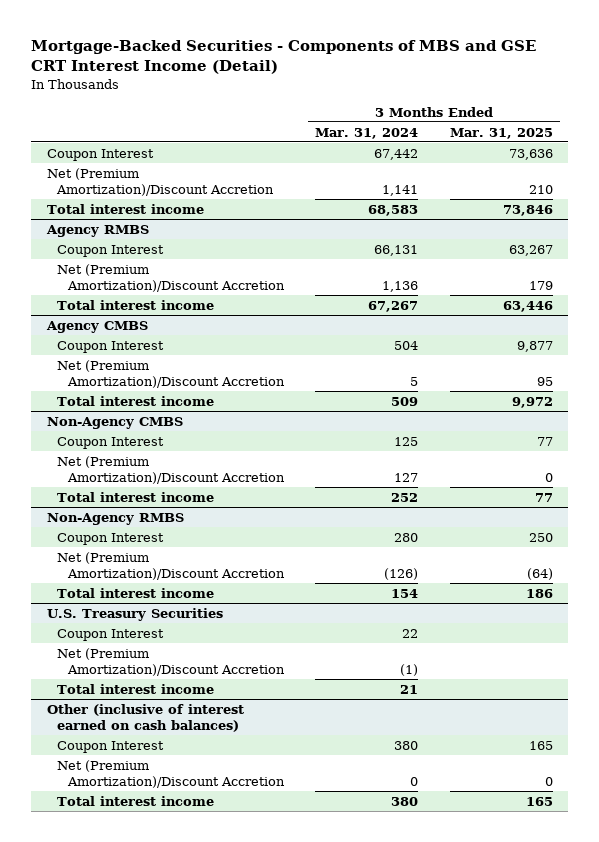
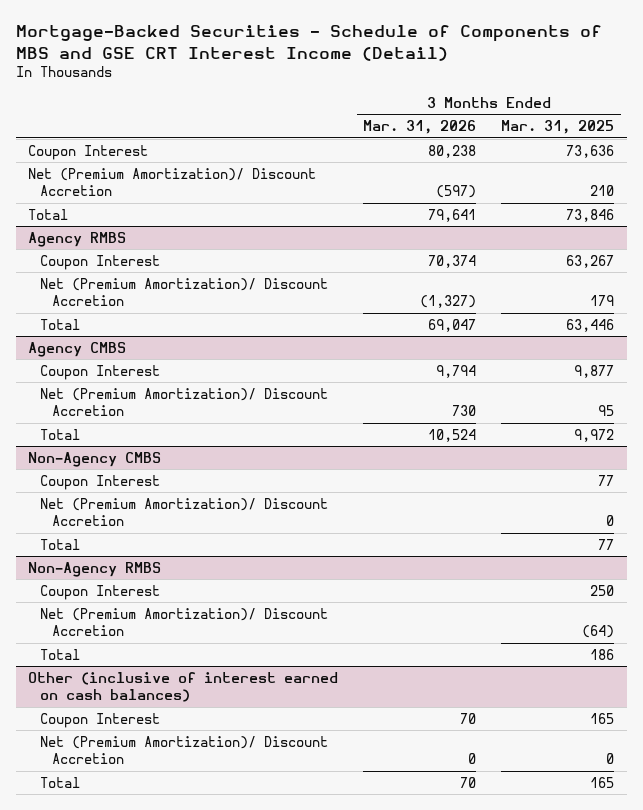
- Mortgage-Backed Securities - Components of MBS and GSE CRT Interest Income (Detail)
+ Mortgage-Backed Securities - Schedule of Components of MBS and GSE CRT Interest Income (Detail)
- | 3 Months Ended Mar. 31, 2024 | 3 Months Ended Mar. 31, 2025
+ | 3 Months Ended Mar. 31, 2026 | 3 Months Ended Mar. 31, 2025
- Net (Premium Amortization)/Discount Accretion | 1,141 | 210
- Total interest income | 68,583 | 73,846
+ Net (Premium Amortization)/ Discount Accretion | (597) | 210
+ Total | 79,641 | 73,846
@ Agency RMBS
- Net (Premium Amortization)/Discount Accretion | 1,136 | 179
- Total interest income | 67,267 | 63,446
+ Net (Premium Amortization)/ Discount Accretion | (1,327) | 179
+ Total | 69,047 | 63,446
@ Agency CMBS
- Net (Premium Amortization)/Discount Accretion | 5 | 95
- Total interest income | 509 | 9,972
+ Net (Premium Amortization)/ Discount Accretion | 730 | 95
+ Total | 10,524 | 9,972
@ Non-Agency CMBS
- Net (Premium Amortization)/Discount Accretion | 127 | 0
- Total interest income | 252 | 77
+ Net (Premium Amortization)/ Discount Accretion | | 0
+ Total | | 77
@ Non-Agency RMBS
- Net (Premium Amortization)/Discount Accretion | (126) | (64)
- Total interest income | 154 | 186
- U.S. Treasury Securities
- Coupon Interest | 22 |
- Net (Premium Amortization)/Discount Accretion | (1) |
- Total interest income | 21 |
@ Non-Agency RMBS
+ Net (Premium Amortization)/ Discount Accretion | | (64)
+ Total | | 186
@ Other (inclusive of interest earned on cash balances)
- Net (Premium Amortization)/Discount Accretion | 0 | 0
- Total interest income | 380 | 165
+ Net (Premium Amortization)/ Discount Accretion | 0 | 0
+ Total | 70 | 165

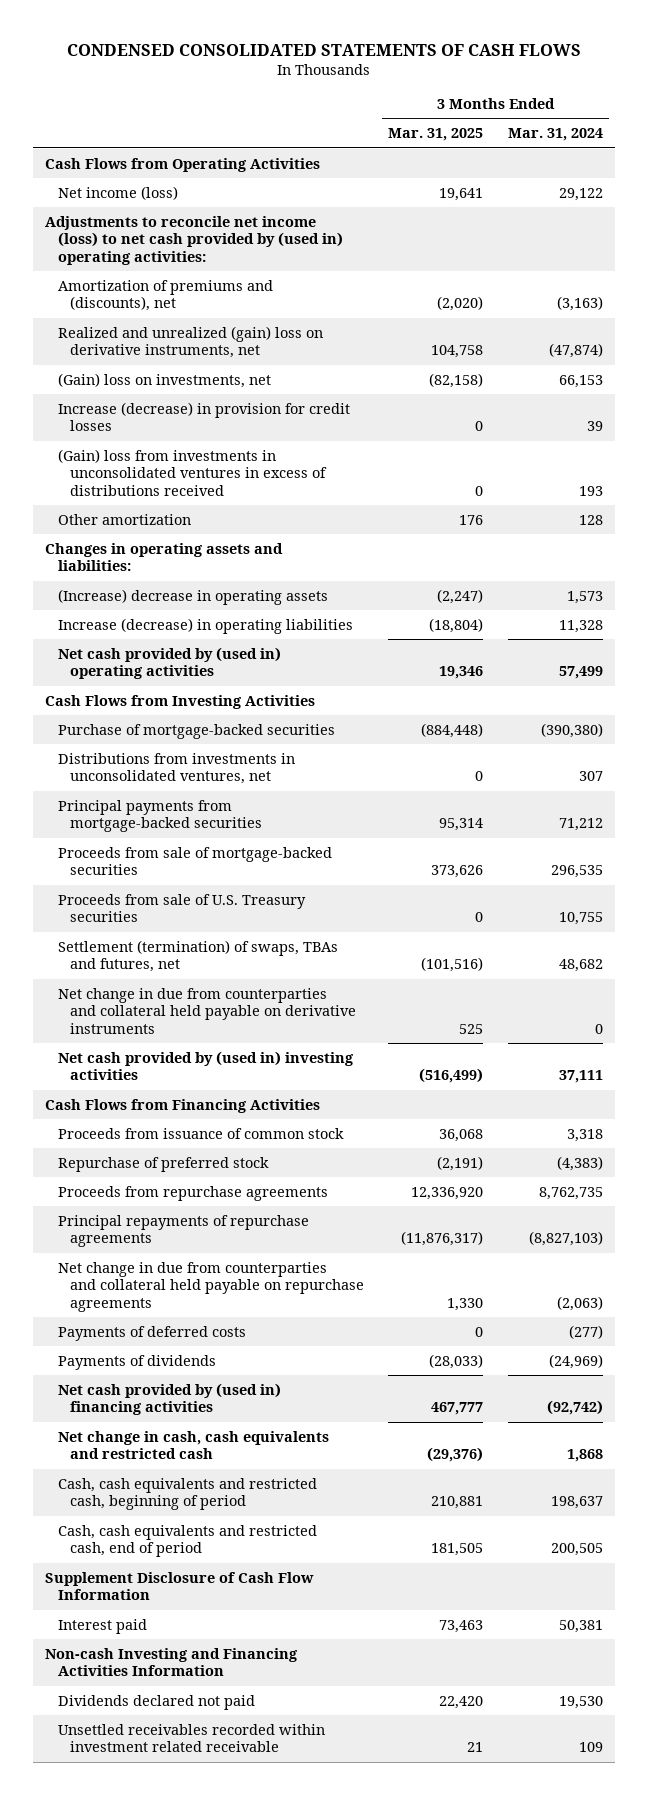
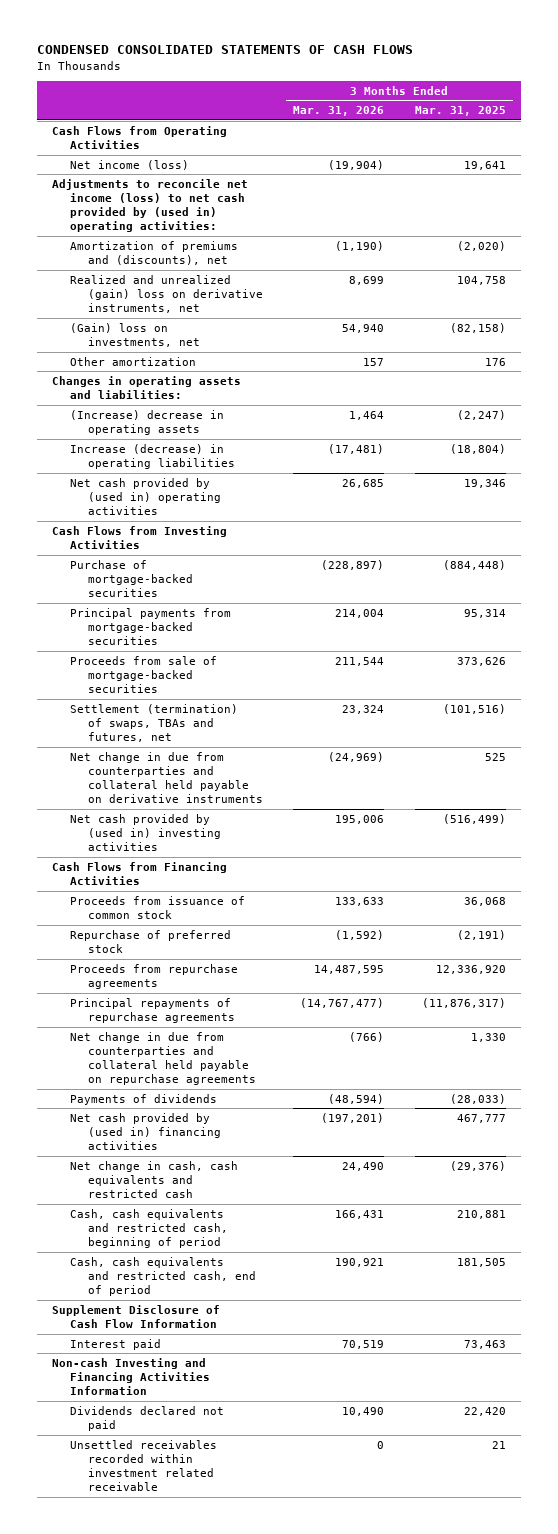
- | 3 Months Ended Mar. 31, 2025 | 3 Months Ended Mar. 31, 2024
+ | 3 Months Ended Mar. 31, 2026 | 3 Months Ended Mar. 31, 2025
- Increase (decrease) in provision for credit losses | 0 | 39
- (Gain) loss from investments in unconsolidated ventures in excess of distributions received | 0 | 193
- Distributions from investments in unconsolidated ventures, net | 0 | 307
- Proceeds from sale of U.S. Treasury securities | 0 | 10,755
- Payments of deferred costs | 0 | (277)

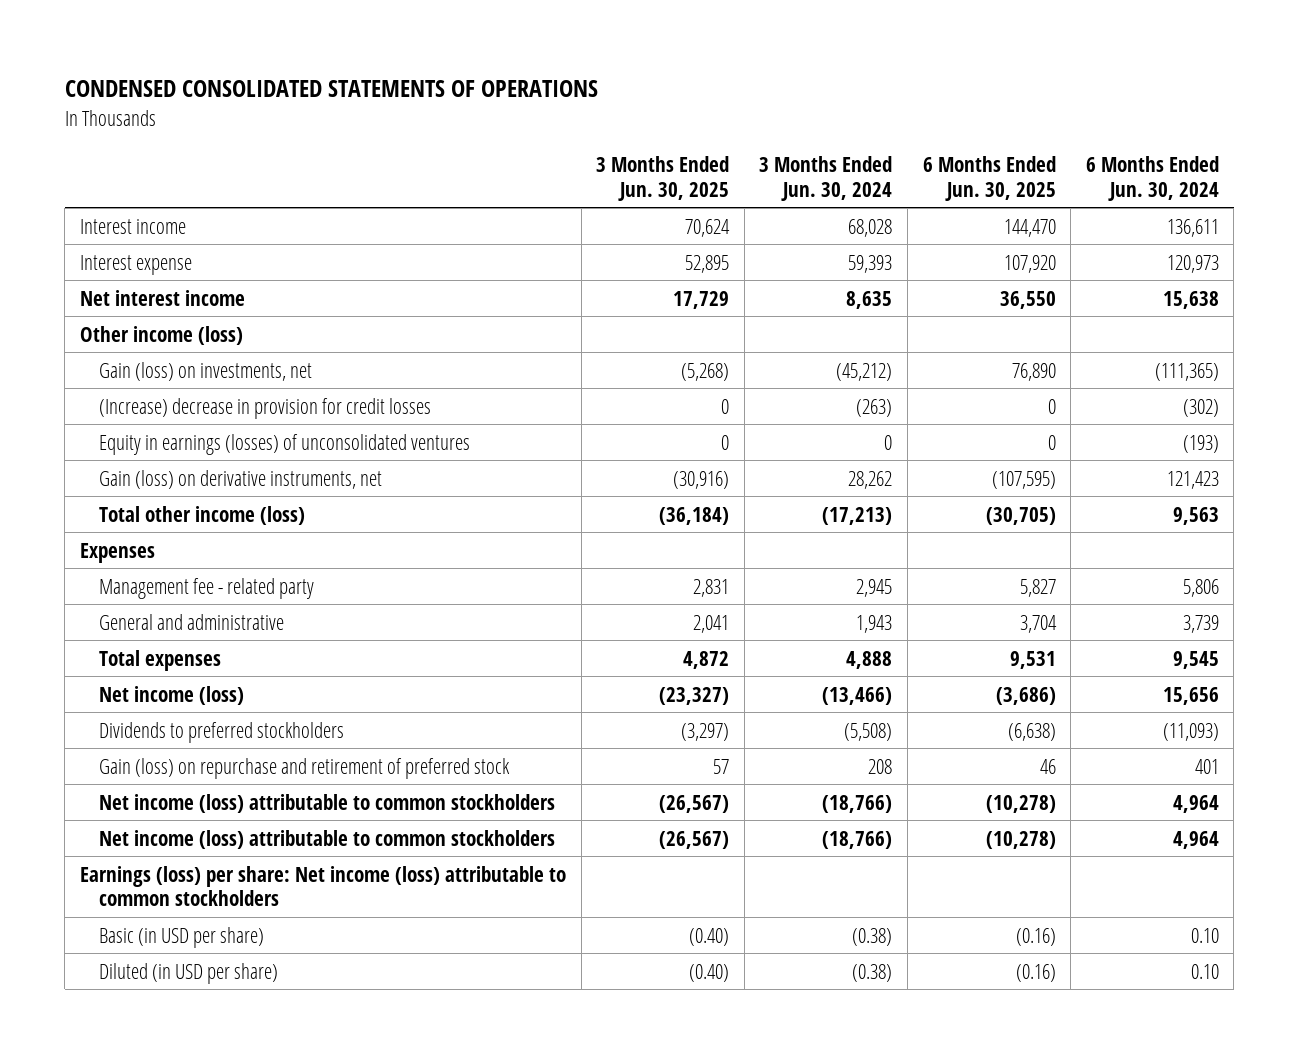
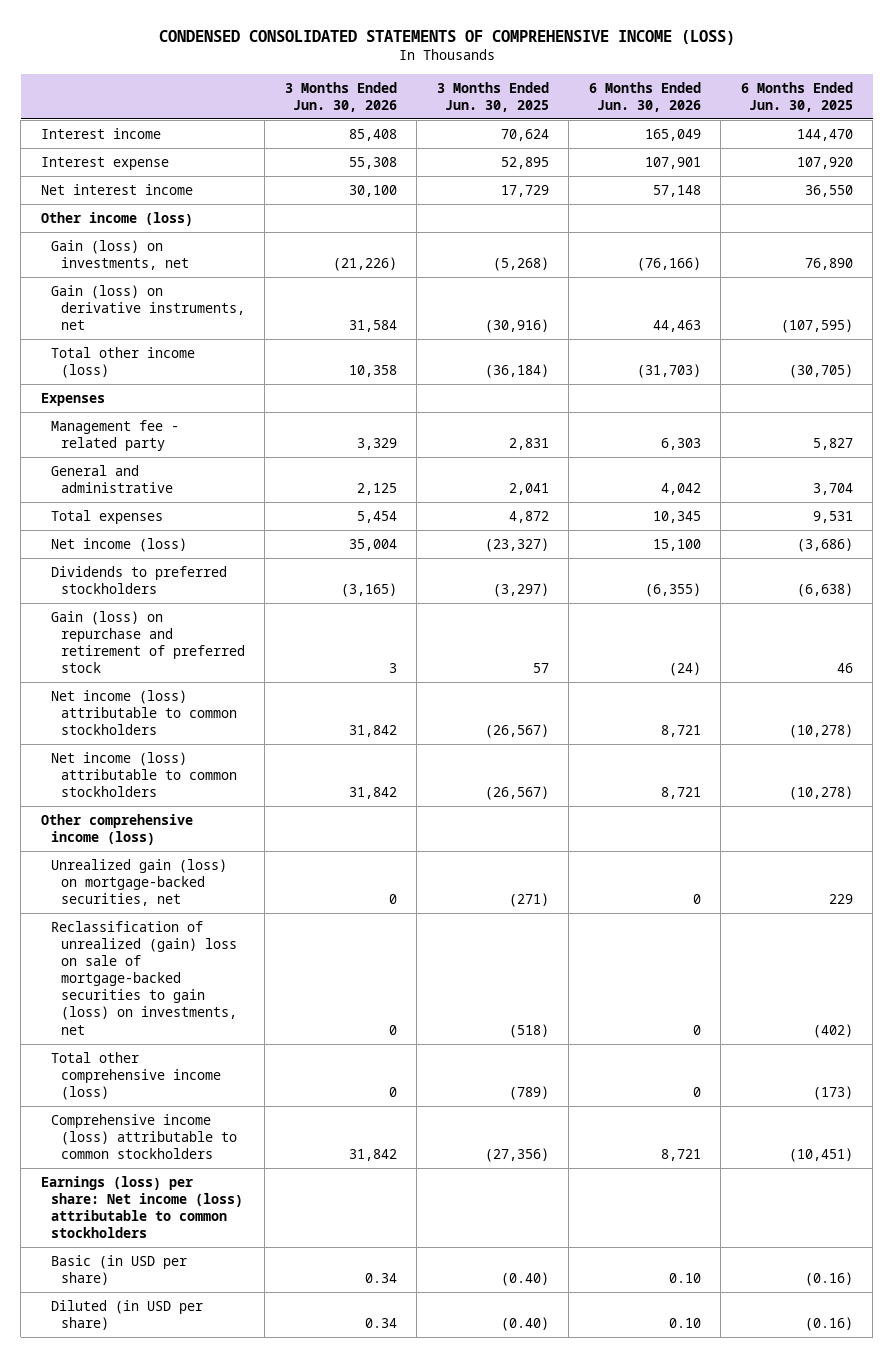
- CONDENSED CONSOLIDATED STATEMENTS OF OPERATIONS
+ CONDENSED CONSOLIDATED STATEMENTS OF COMPREHENSIVE INCOME (LOSS)
- | 3 Months Ended Jun. 30, 2025 | 3 Months Ended Jun. 30, 2024 | 6 Months Ended Jun. 30, 2025 | 6 Months Ended Jun. 30, 2024
+ | 3 Months Ended Jun. 30, 2026 | 3 Months Ended Jun. 30, 2025 | 6 Months Ended Jun. 30, 2026 | 6 Months Ended Jun. 30, 2025
- (Increase) decrease in provision for credit losses | 0 | (263) | 0 | (302)
- Equity in earnings (losses) of unconsolidated ventures | 0 | 0 | 0 | (193)
+ Other comprehensive income (loss)
+ Unrealized gain (loss) on mortgage-backed securities, net | 0 | (271) | 0 | 229
+ Reclassification of unrealized (gain) loss on sale of mortgage-backed securities to gain (loss) on investments, net | 0 | (518) | 0 | (402)
+ Total other comprehensive income (loss) | 0 | (789) | 0 | (173)
+ Comprehensive income (loss) attributable to common stockholders | 31,842 | (27,356) | 8,721 | (10,451)

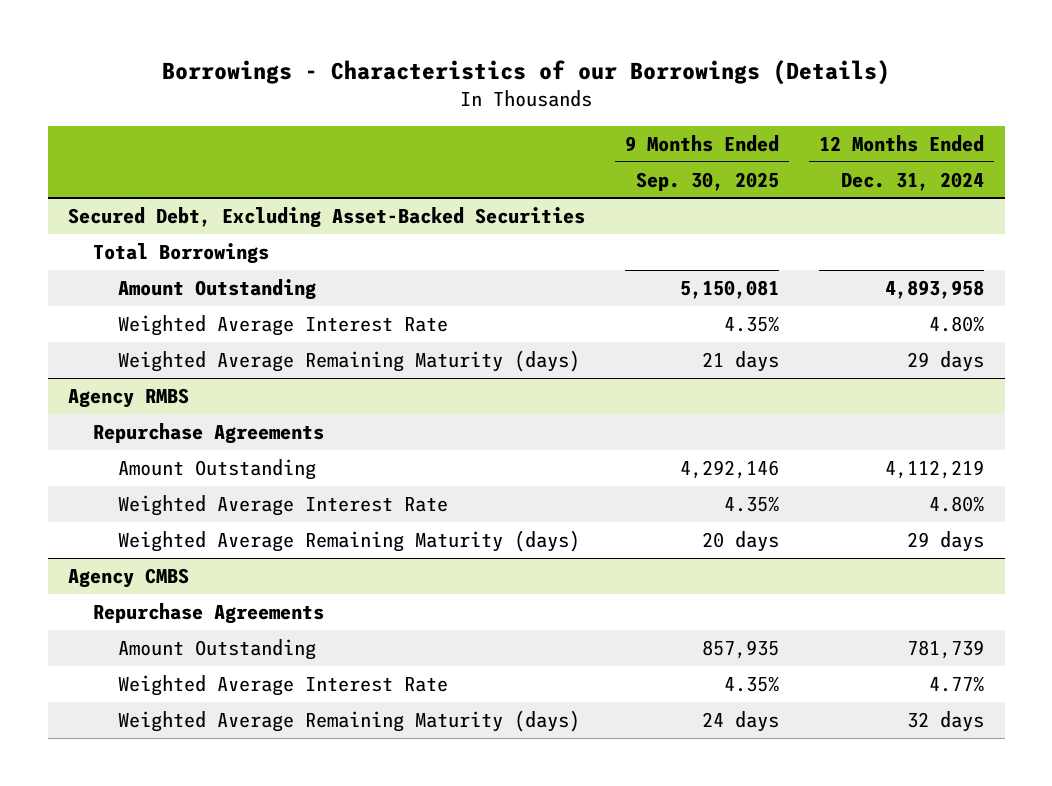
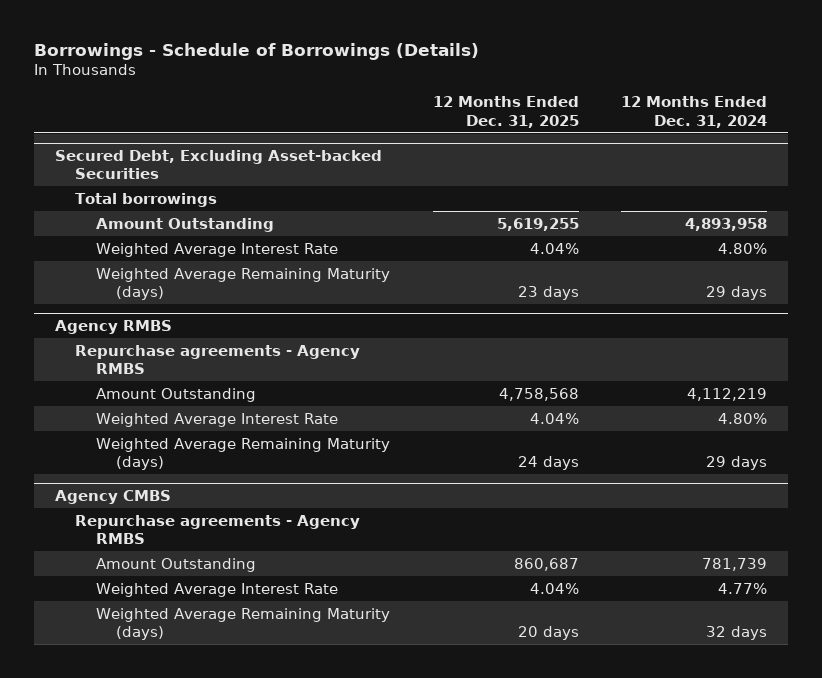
- Borrowings - Characteristics of our Borrowings (Details)
+ Borrowings - Schedule of Borrowings (Details)
- | 9 Months Ended Sep. 30, 2025 | 12 Months Ended Dec. 31, 2024
+ | 12 Months Ended Dec. 31, 2025 | 12 Months Ended Dec. 31, 2024
- Secured Debt, Excluding Asset-Backed Securities
- Total Borrowings
+ Secured Debt, Excluding Asset-backed Securities
+ Total borrowings
@ Agency RMBS
- Repurchase Agreements
+ Repurchase agreements - Agency RMBS
@ Agency CMBS
- Repurchase Agreements
+ Repurchase agreements - Agency RMBS

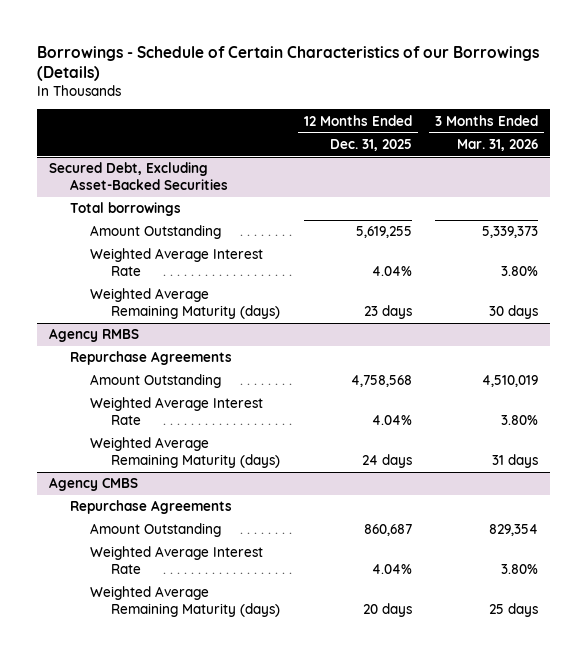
- Borrowings - Schedule of Borrowings (Details)
+ Borrowings - Schedule of Certain Characteristics of our Borrowings (Details)
- | 12 Months Ended Dec. 31, 2025 | 12 Months Ended Dec. 31, 2024
+ | 12 Months Ended Dec. 31, 2025 | 3 Months Ended Mar. 31, 2026
- Secured Debt, Excluding Asset-backed Securities
+ Secured Debt, Excluding Asset-Backed Securities
@ Agency RMBS
- Repurchase agreements - Agency RMBS
+ Repurchase Agreements
@ Agency CMBS
- Repurchase agreements - Agency RMBS
+ Repurchase Agreements

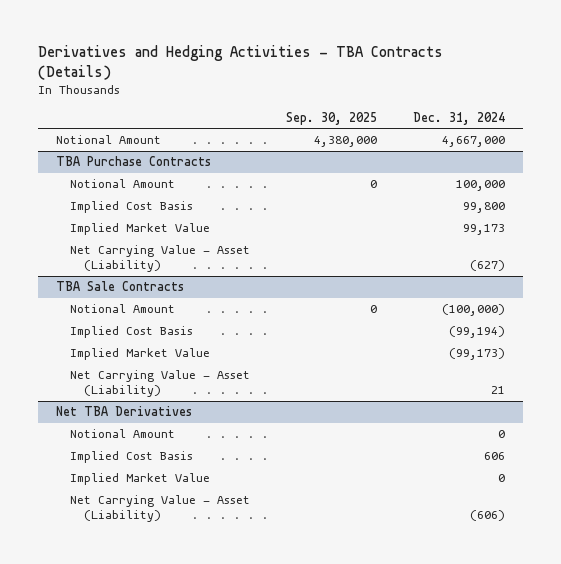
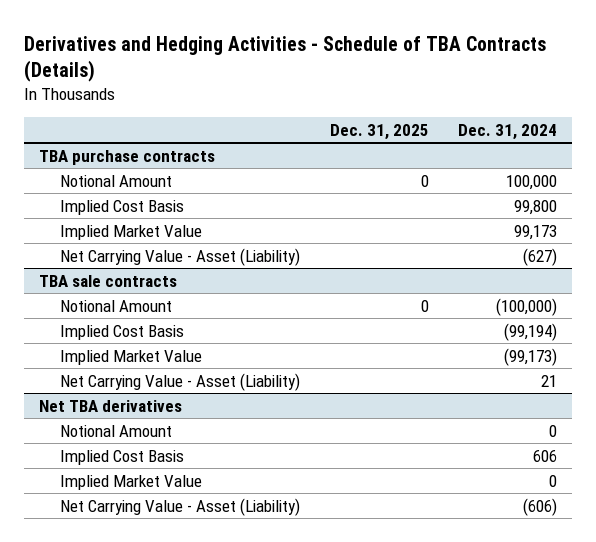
- Derivatives and Hedging Activities - TBA Contracts (Details)
+ Derivatives and Hedging Activities - Schedule of TBA Contracts (Details)
- | Sep. 30, 2025 | Dec. 31, 2024
+ | Dec. 31, 2025 | Dec. 31, 2024
- Notional Amount | 4,380,000 | 4,667,000
- TBA Purchase Contracts
+ TBA purchase contracts
- TBA Sale Contracts
+ TBA sale contracts
- Net TBA Derivatives
+ Net TBA derivatives

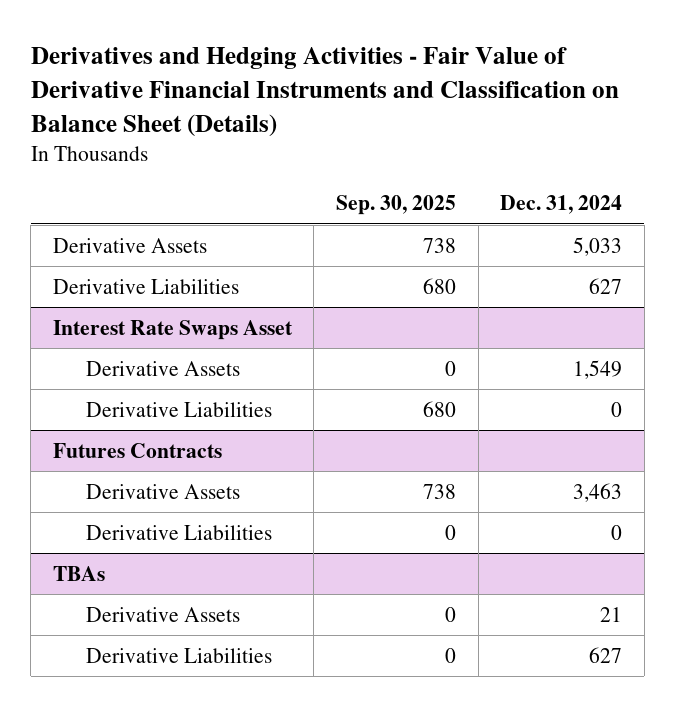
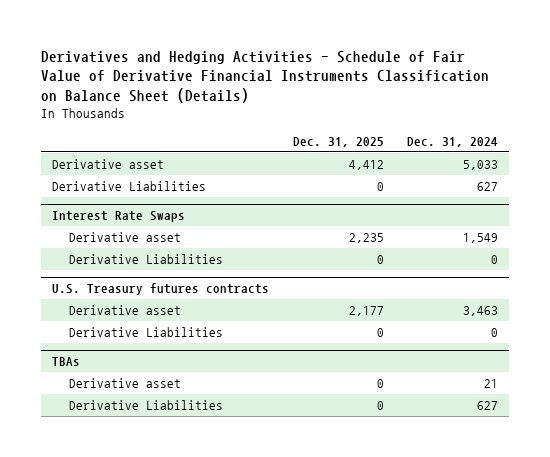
- Derivatives and Hedging Activities - Fair Value of Derivative Financial Instruments and Classification on Balance Sheet (Details)
+ Derivatives and Hedging Activities - Schedule of Fair Value of Derivative Financial Instruments Classification on Balance Sheet (Details)
- | Sep. 30, 2025 | Dec. 31, 2024
+ | Dec. 31, 2025 | Dec. 31, 2024
- Derivative Assets | 738 | 5,033
+ Derivative asset | 4,412 | 5,033
- Interest Rate Swaps Asset
- Derivative Assets | 0 | 1,549
+ Interest Rate Swaps
+ Derivative asset | 2,235 | 1,549
- Futures Contracts
- Derivative Assets | 738 | 3,463
+ U.S. Treasury futures contracts
+ Derivative asset | 2,177 | 3,463
@ TBAs
- Derivative Assets | 0 | 21
+ Derivative asset | 0 | 21

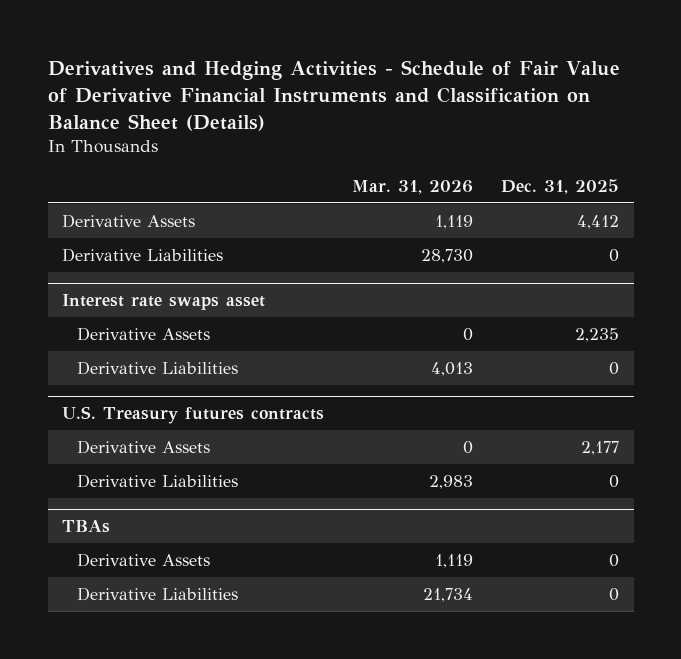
- Derivatives and Hedging Activities - Schedule of Fair Value of Derivative Financial Instruments Classification on Balance Sheet (Details)
+ Derivatives and Hedging Activities - Schedule of Fair Value of Derivative Financial Instruments and Classification on Balance Sheet (Details)
- | Dec. 31, 2025 | Dec. 31, 2024
+ | Mar. 31, 2026 | Dec. 31, 2025
- Derivative asset | 4,412 | 5,033
+ Derivative Assets | 1,119 | 4,412
- Interest Rate Swaps
- Derivative asset | 2,235 | 1,549
+ Interest rate swaps asset
+ Derivative Assets | 0 | 2,235
@ U.S. Treasury futures contracts
- Derivative asset | 2,177 | 3,463
+ Derivative Assets | 0 | 2,177
@ TBAs
- Derivative asset | 0 | 21
+ Derivative Assets | 1,119 | 0

